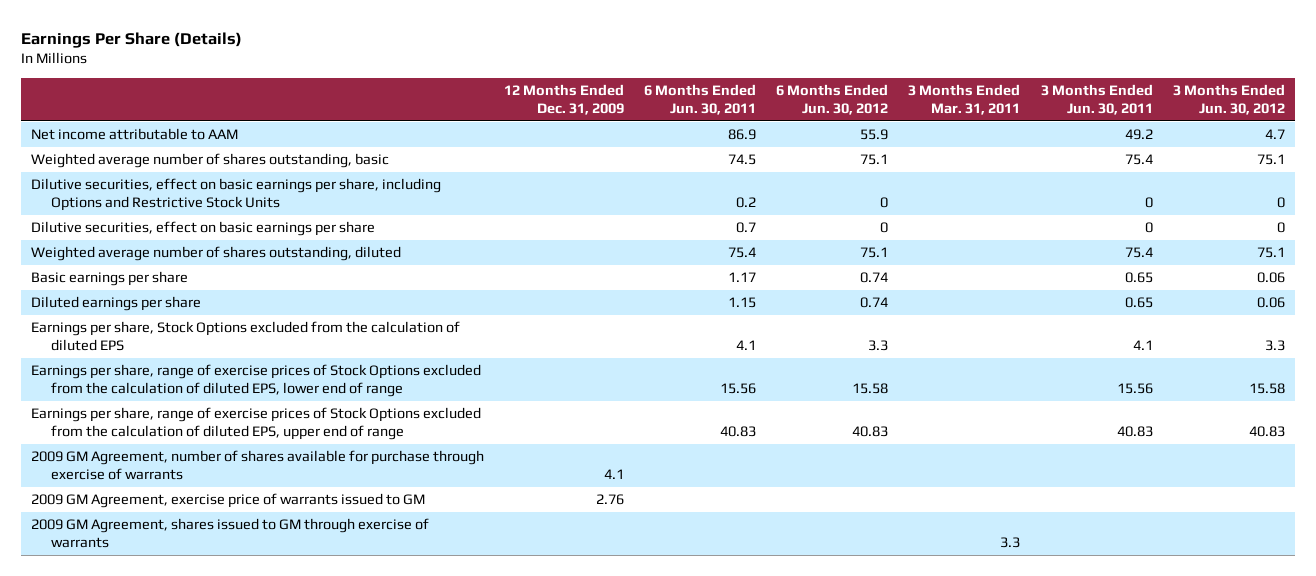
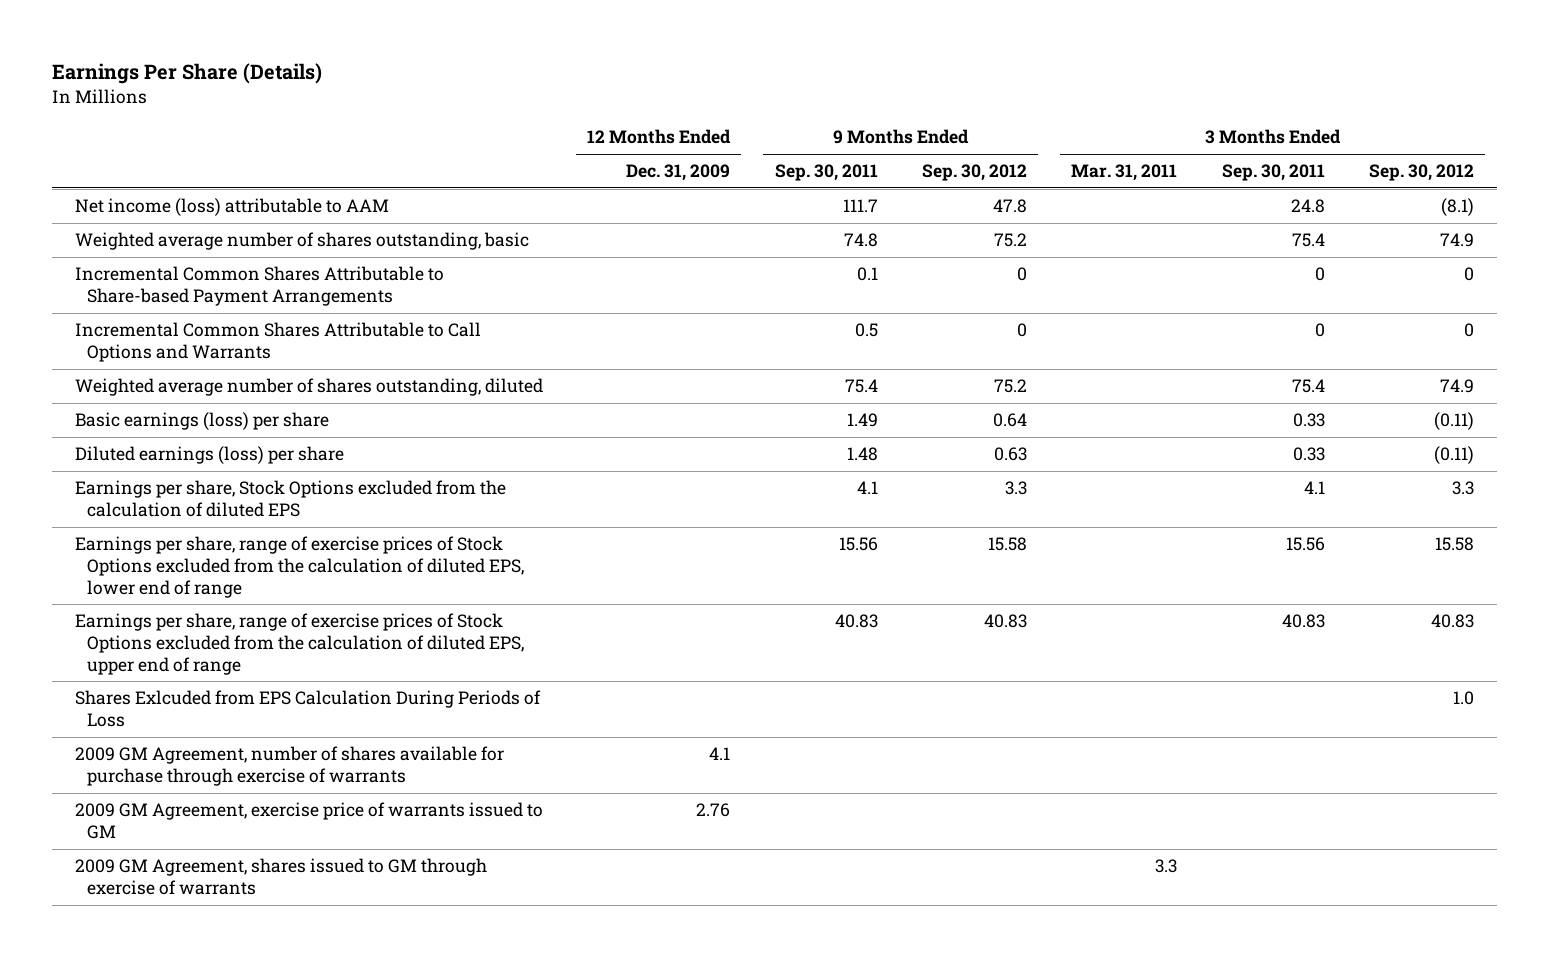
- | 12 Months Ended Dec. 31, 2009 | 6 Months Ended Jun. 30, 2011 | 6 Months Ended Jun. 30, 2012 | 3 Months Ended Mar. 31, 2011 | 3 Months Ended Jun. 30, 2011 | 3 Months Ended Jun. 30, 2012
+ | 12 Months Ended Dec. 31, 2009 | 9 Months Ended Sep. 30, 2011 | 9 Months Ended Sep. 30, 2012 | 3 Months Ended Mar. 31, 2011 | 3 Months Ended Sep. 30, 2011 | 3 Months Ended Sep. 30, 2012
- Net income attributable to AAM | | 86.9 | 55.9 | | 49.2 | 4.7
+ Net income (loss) attributable to AAM | | 111.7 | 47.8 | | 24.8 | (8.1)
- Dilutive securities, effect on basic earnings per share, including Options and Restrictive Stock Units | | 0.2 | 0 | | 0 | 0
- Dilutive securities, effect on basic earnings per share | | 0.7 | 0 | | 0 | 0
+ Incremental Common Shares Attributable to Share-based Payment Arrangements | | 0.1 | 0 | | 0 | 0
+ Incremental Common Shares Attributable to Call Options and Warrants | | 0.5 | 0 | | 0 | 0
- Basic earnings per share | | 1.17 | 0.74 | | 0.65 | 0.06
- Diluted earnings per share | | 1.15 | 0.74 | | 0.65 | 0.06
+ Basic earnings (loss) per share | | 1.49 | 0.64 | | 0.33 | (0.11)
+ Diluted earnings (loss) per share | | 1.48 | 0.63 | | 0.33 | (0.11)
+ Shares Exlcuded from EPS Calculation During Periods of Loss | | | | | | 1.0

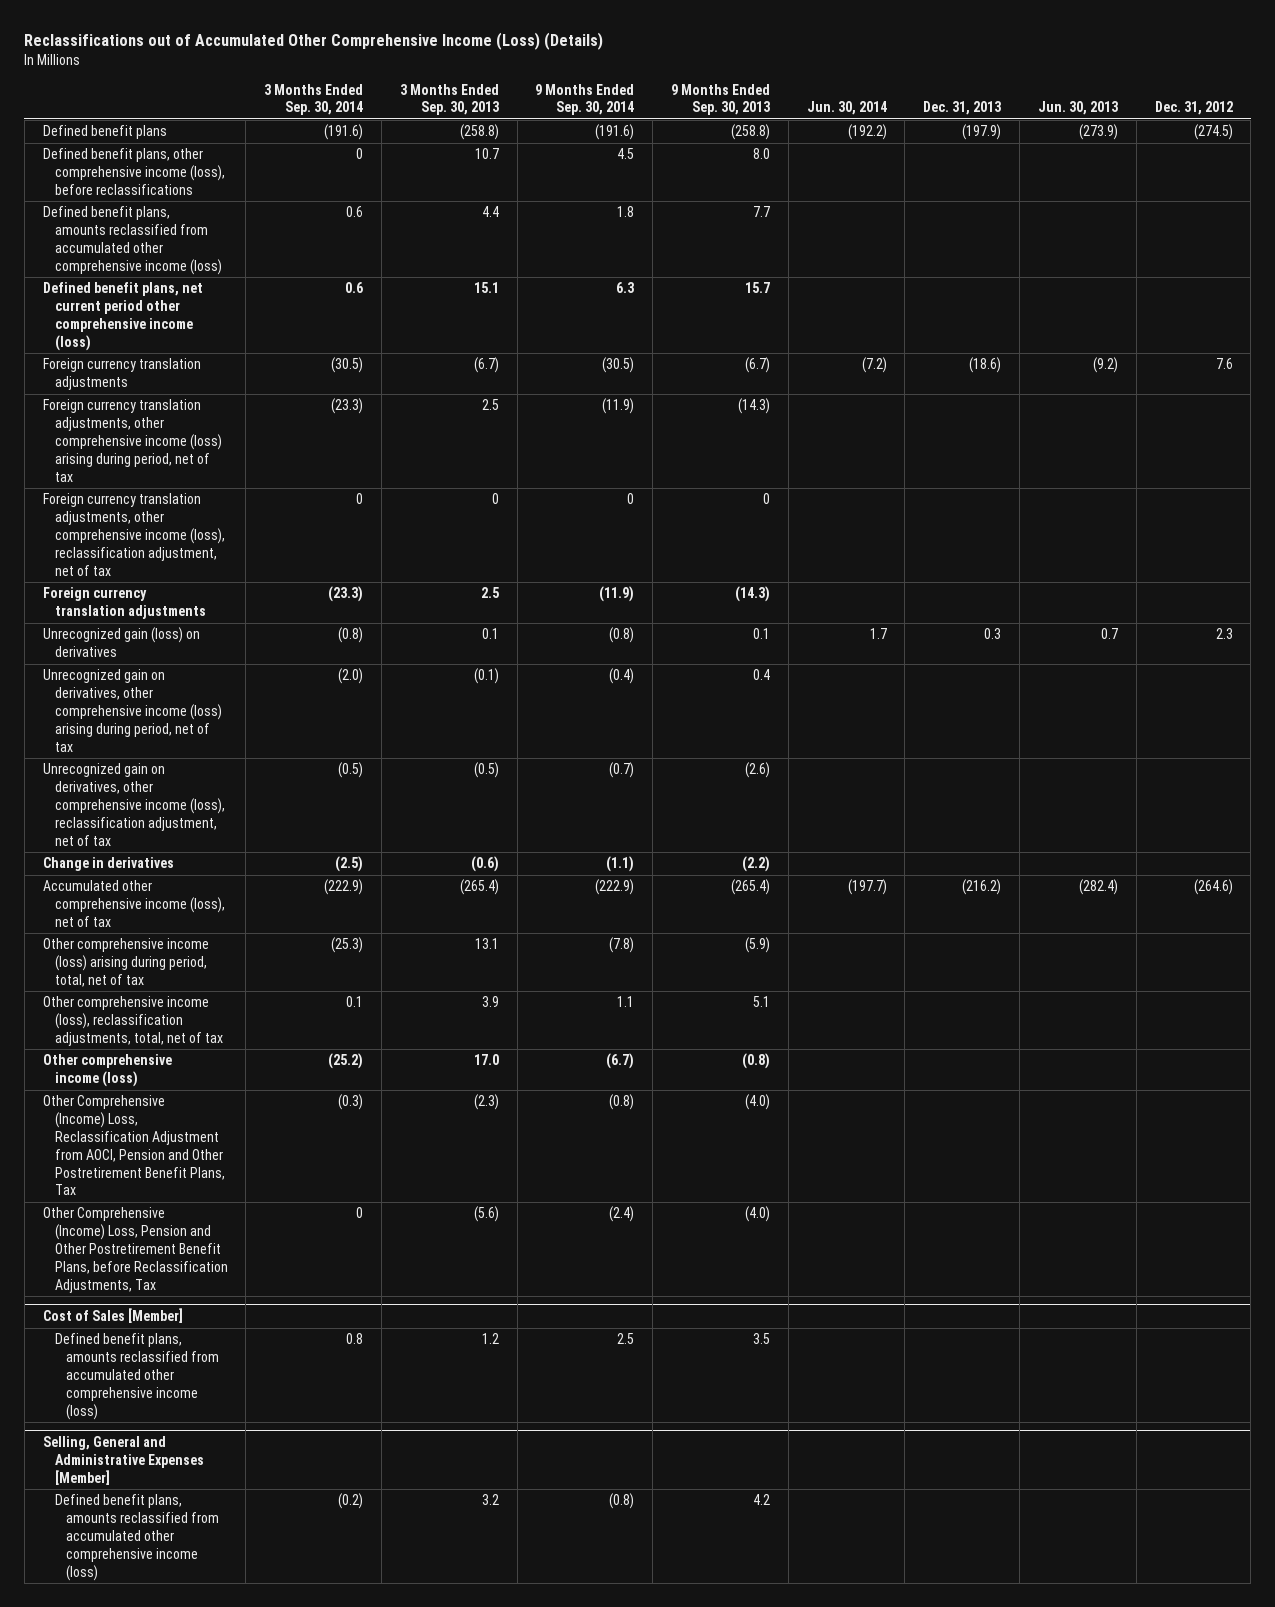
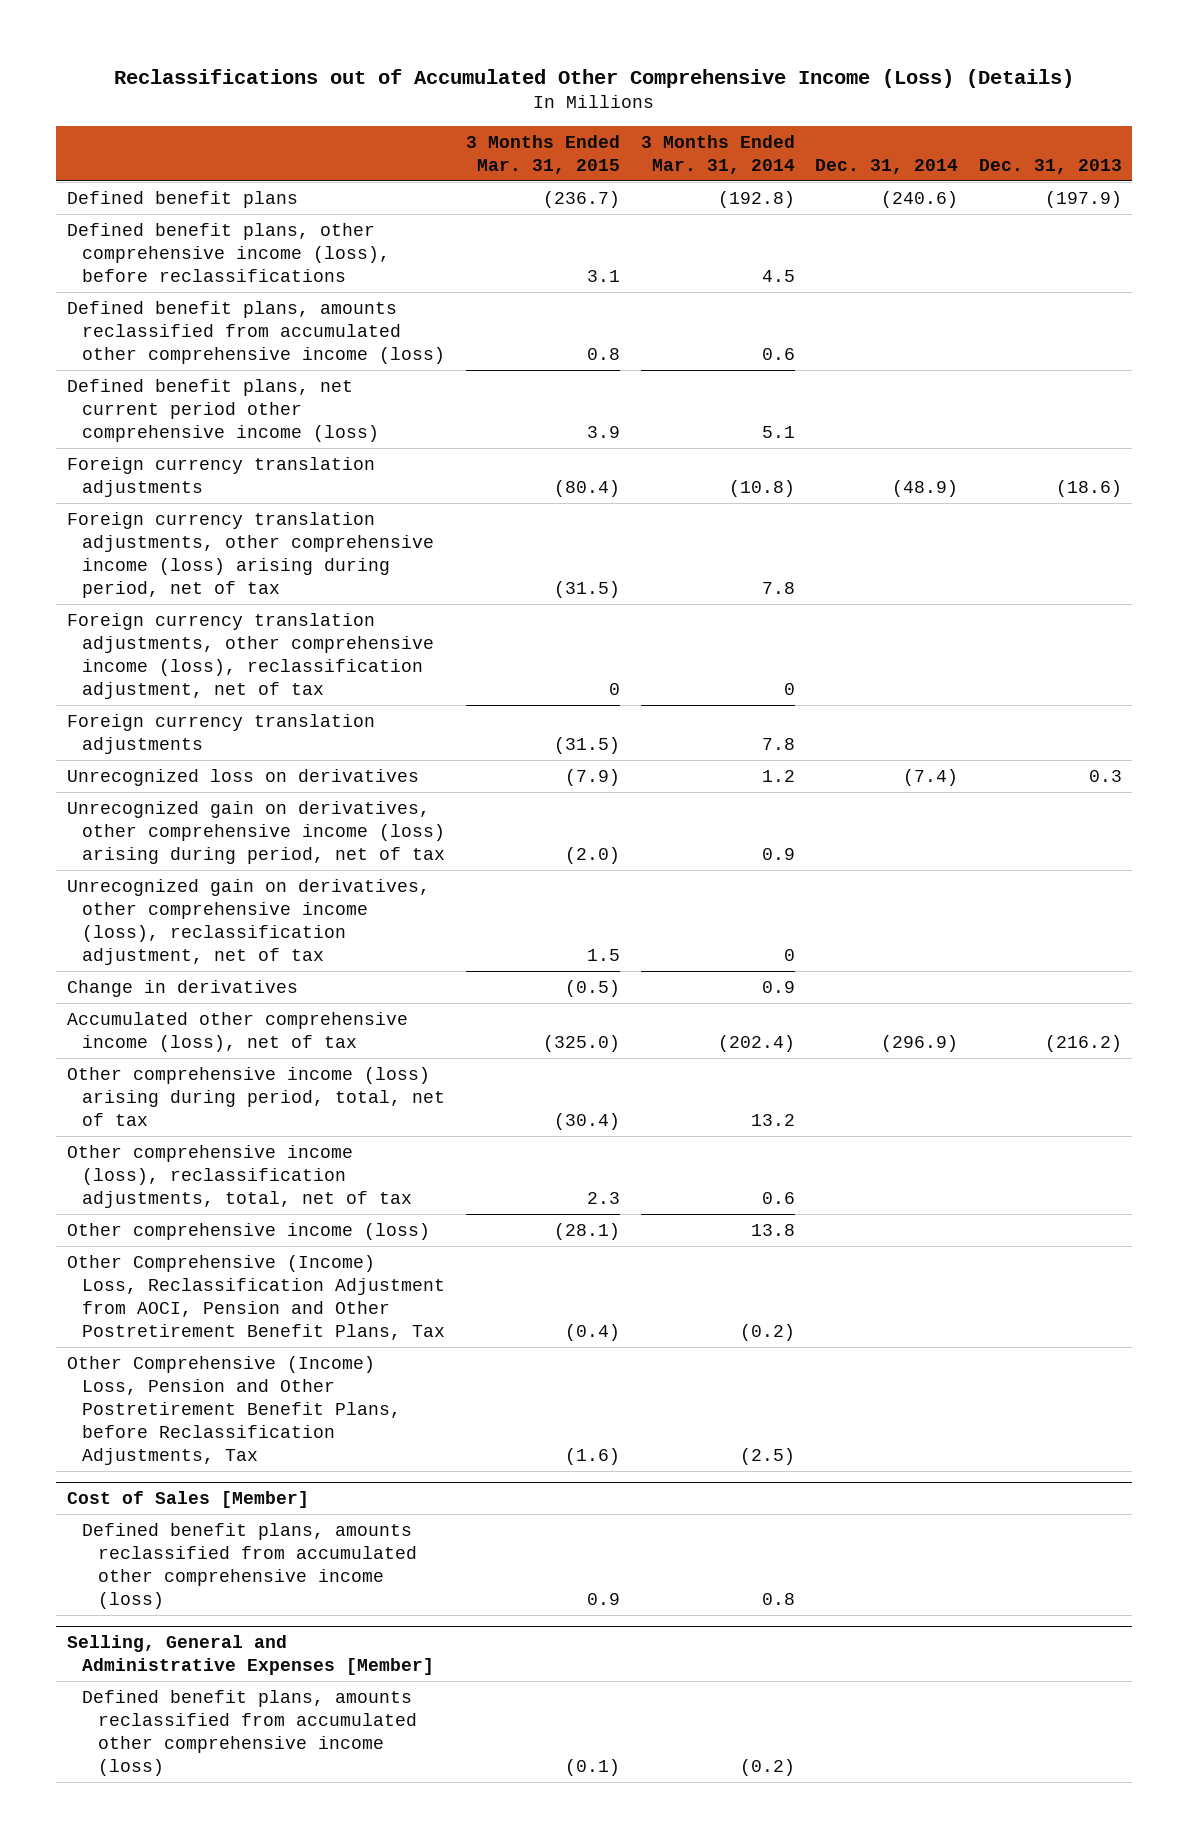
- | 3 Months Ended Sep. 30, 2014 | 3 Months Ended Sep. 30, 2013 | 9 Months Ended Sep. 30, 2014 | 9 Months Ended Sep. 30, 2013 | Jun. 30, 2014 | Dec. 31, 2013 | Jun. 30, 2013 | Dec. 31, 2012
+ | 3 Months Ended Mar. 31, 2015 | 3 Months Ended Mar. 31, 2014 | Dec. 31, 2014 | Dec. 31, 2013
- Unrecognized gain (loss) on derivatives | (0.8) | 0.1 | (0.8) | 0.1 | 1.7 | 0.3 | 0.7 | 2.3
+ Unrecognized loss on derivatives | (7.9) | 1.2 | (7.4) | 0.3

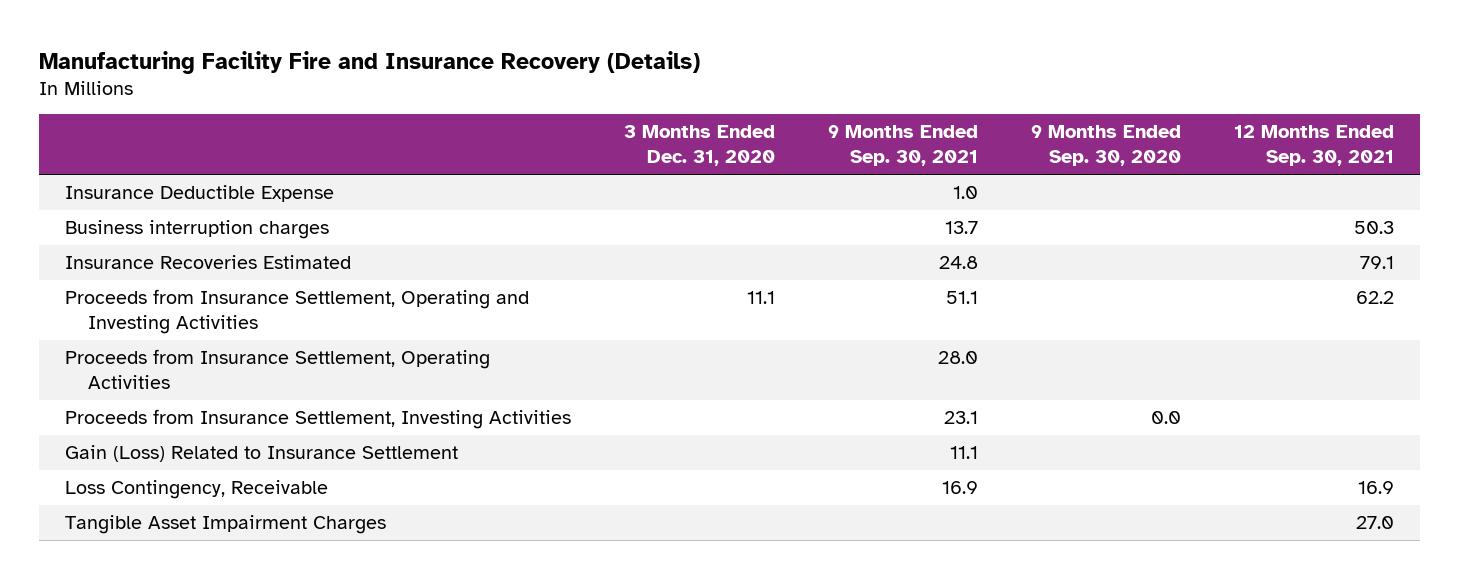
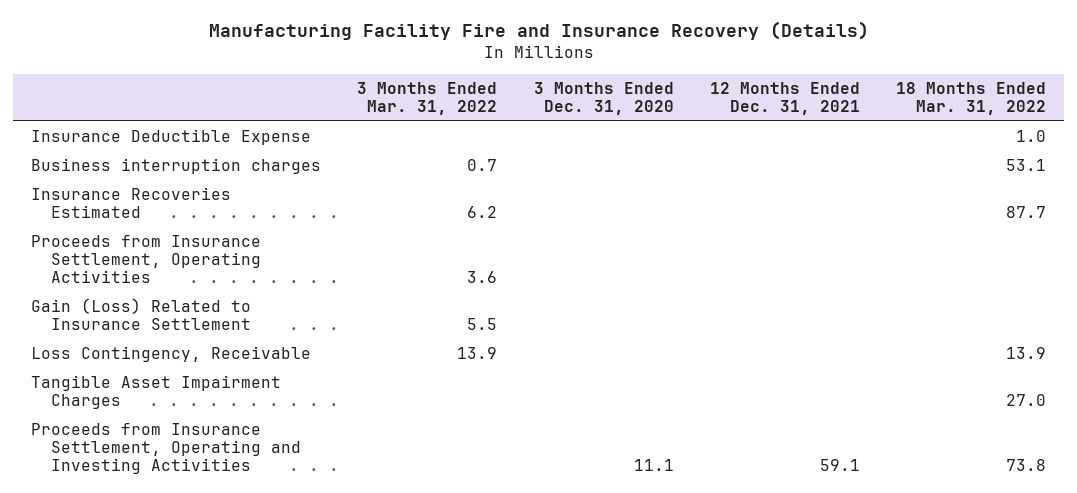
- | 3 Months Ended Dec. 31, 2020 | 9 Months Ended Sep. 30, 2021 | 9 Months Ended Sep. 30, 2020 | 12 Months Ended Sep. 30, 2021
+ | 3 Months Ended Mar. 31, 2022 | 3 Months Ended Dec. 31, 2020 | 12 Months Ended Dec. 31, 2021 | 18 Months Ended Mar. 31, 2022
- Proceeds from Insurance Settlement, Investing Activities | | 23.1 | 0.0 |
moved down: Proceeds from Insurance Settlement, Operating and Investing Activities | | 11.1 | 59.1 | 73.8

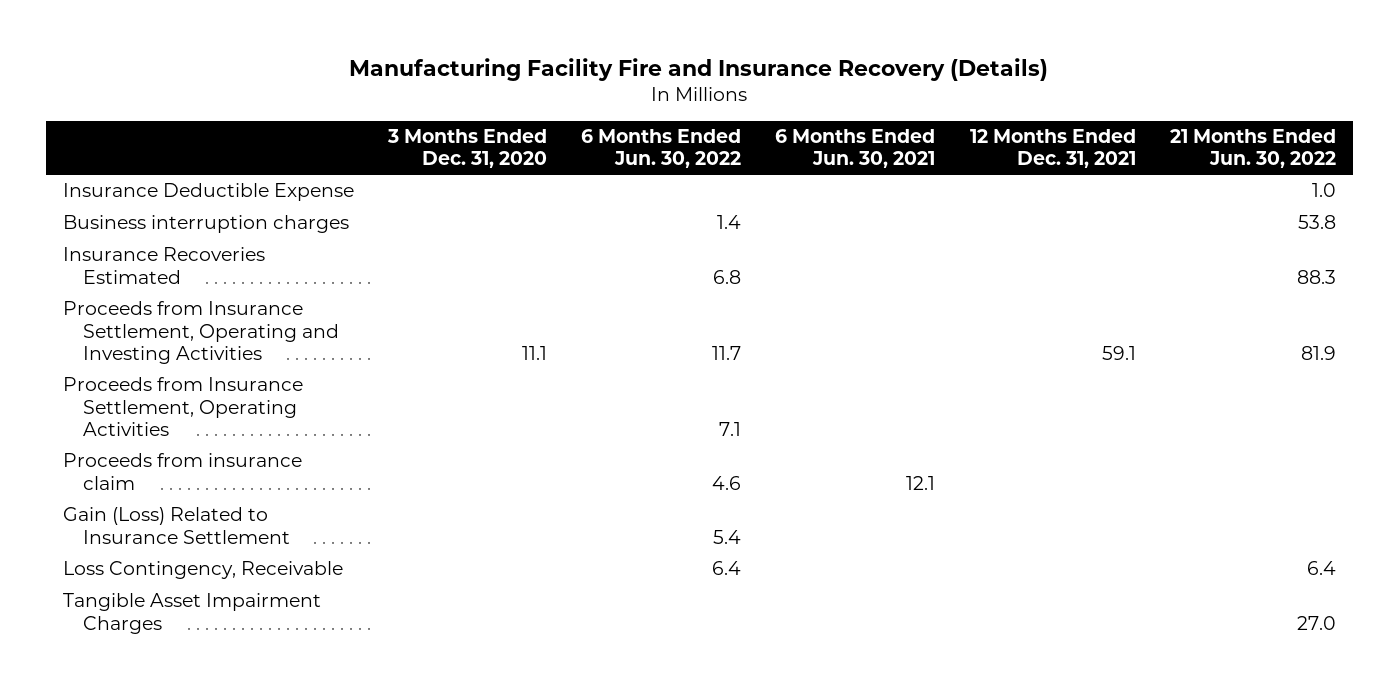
- | 3 Months Ended Mar. 31, 2022 | 3 Months Ended Dec. 31, 2020 | 12 Months Ended Dec. 31, 2021 | 18 Months Ended Mar. 31, 2022
+ | 3 Months Ended Dec. 31, 2020 | 6 Months Ended Jun. 30, 2022 | 6 Months Ended Jun. 30, 2021 | 12 Months Ended Dec. 31, 2021 | 21 Months Ended Jun. 30, 2022
moved up: Proceeds from Insurance Settlement, Operating and Investing Activities | 11.1 | 11.7 | | 59.1 | 81.9
+ Proceeds from insurance claim | | 4.6 | 12.1 | |

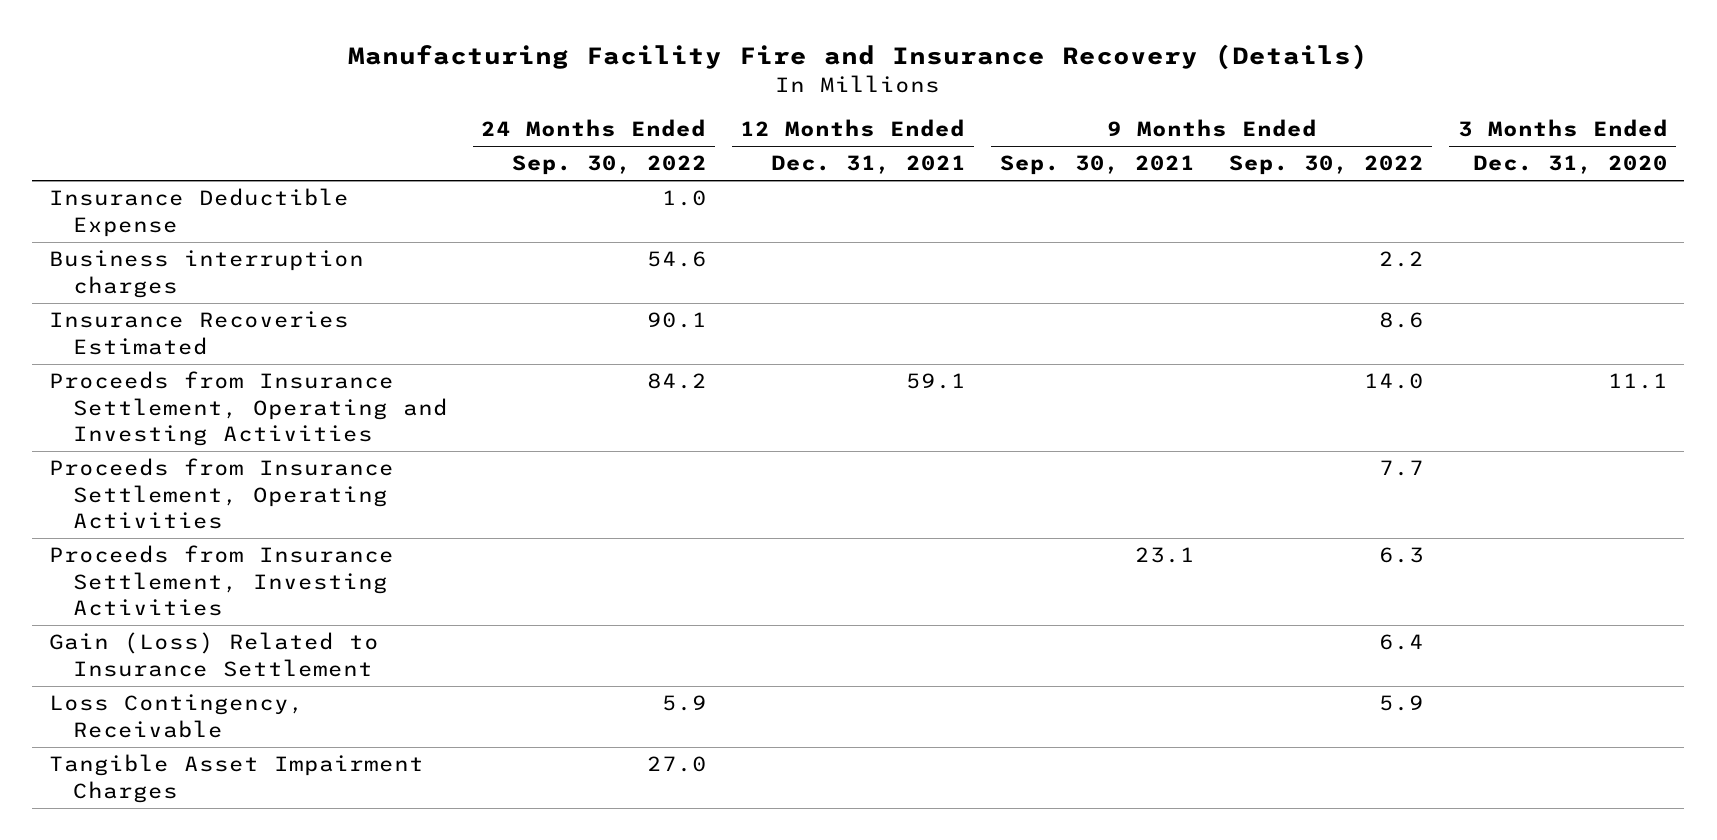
- | 3 Months Ended Dec. 31, 2020 | 6 Months Ended Jun. 30, 2022 | 6 Months Ended Jun. 30, 2021 | 12 Months Ended Dec. 31, 2021 | 21 Months Ended Jun. 30, 2022
+ | 24 Months Ended Sep. 30, 2022 | 12 Months Ended Dec. 31, 2021 | 9 Months Ended Sep. 30, 2021 | 9 Months Ended Sep. 30, 2022 | 3 Months Ended Dec. 31, 2020
- Proceeds from insurance claim | | 4.6 | 12.1 | |
+ Proceeds from Insurance Settlement, Investing Activities | | | 23.1 | 6.3 |

